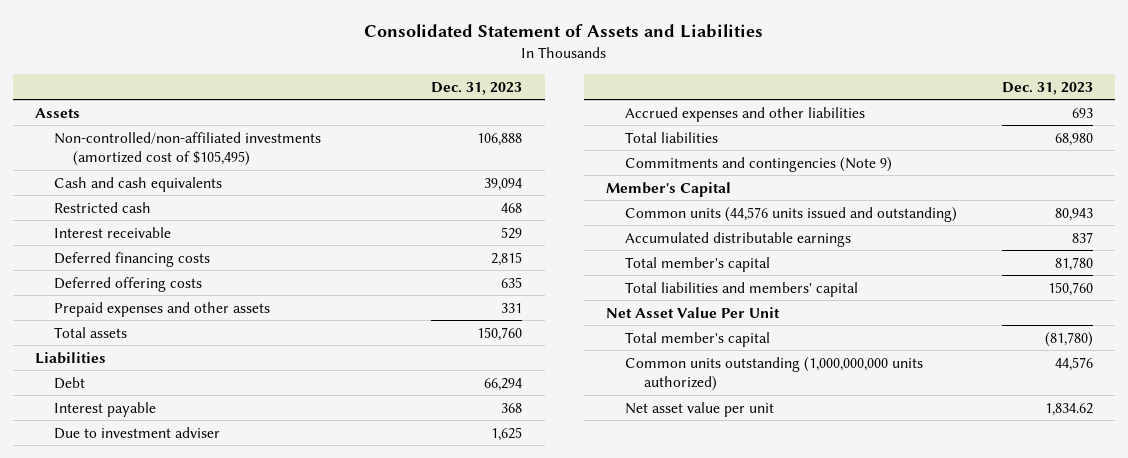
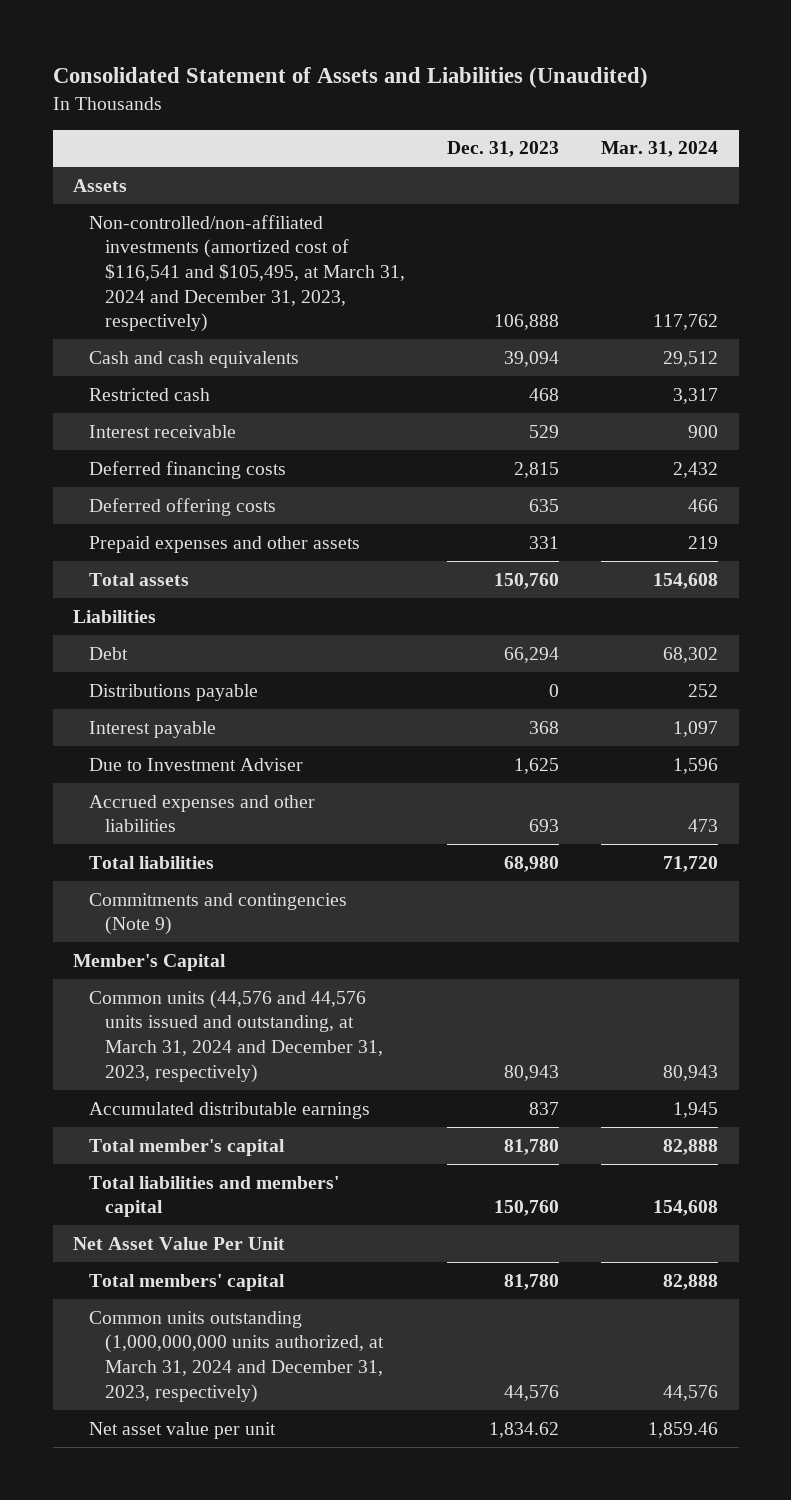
- Consolidated Statement of Assets and Liabilities
+ Consolidated Statement of Assets and Liabilities (Unaudited)
- | Dec. 31, 2023
+ | Dec. 31, 2023 | Mar. 31, 2024
- Non-controlled/non-affiliated investments (amortized cost of $105,495) | 106,888
+ Non-controlled/non-affiliated investments (amortized cost of $116,541 and $105,495, at March 31, 2024 and December 31, 2023, respectively) | 106,888 | 117,762
+ Distributions payable | 0 | 252
- Due to investment adviser | 1,625
+ Due to Investment Adviser | 1,625 | 1,596
- Common units (44,576 units issued and outstanding) | 80,943
+ Common units (44,576 and 44,576 units issued and outstanding, at March 31, 2024 and December 31, 2023, respectively) | 80,943 | 80,943
- Total member's capital | (81,780)
- Common units outstanding (1,000,000,000 units authorized) | 44,576
+ Total members' capital | 81,780 | 82,888
+ Common units outstanding (1,000,000,000 units authorized, at March 31, 2024 and December 31, 2023, respectively) | 44,576 | 44,576

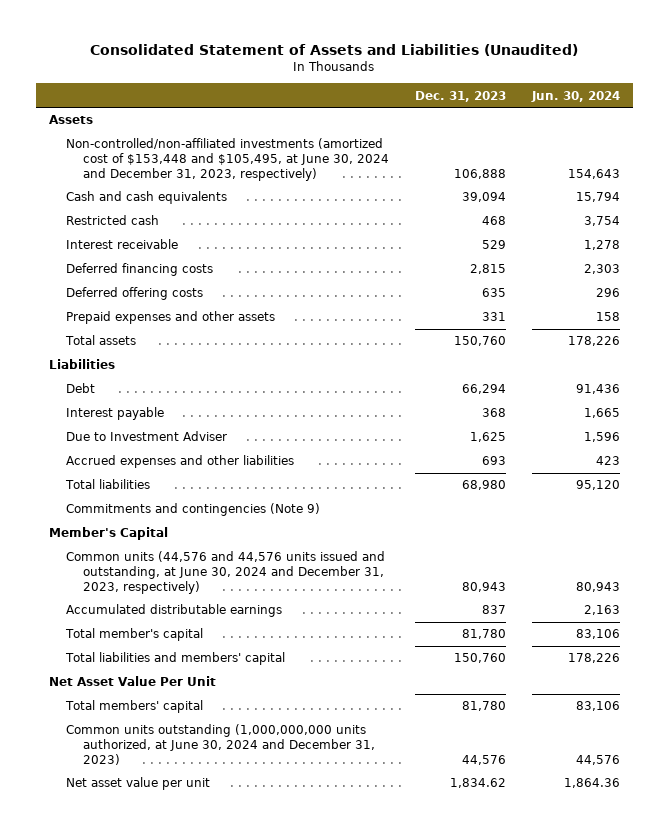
- | Dec. 31, 2023 | Mar. 31, 2024
+ | Dec. 31, 2023 | Jun. 30, 2024
- Non-controlled/non-affiliated investments (amortized cost of $116,541 and $105,495, at March 31, 2024 and December 31, 2023, respectively) | 106,888 | 117,762
+ Non-controlled/non-affiliated investments (amortized cost of $153,448 and $105,495, at June 30, 2024 and December 31, 2023, respectively) | 106,888 | 154,643
- Distributions payable | 0 | 252
- Common units (44,576 and 44,576 units issued and outstanding, at March 31, 2024 and December 31, 2023, respectively) | 80,943 | 80,943
+ Common units (44,576 and 44,576 units issued and outstanding, at June 30, 2024 and December 31, 2023, respectively) | 80,943 | 80,943
- Common units outstanding (1,000,000,000 units authorized, at March 31, 2024 and December 31, 2023, respectively) | 44,576 | 44,576
+ Common units outstanding (1,000,000,000 units authorized, at June 30, 2024 and December 31, 2023) | 44,576 | 44,576

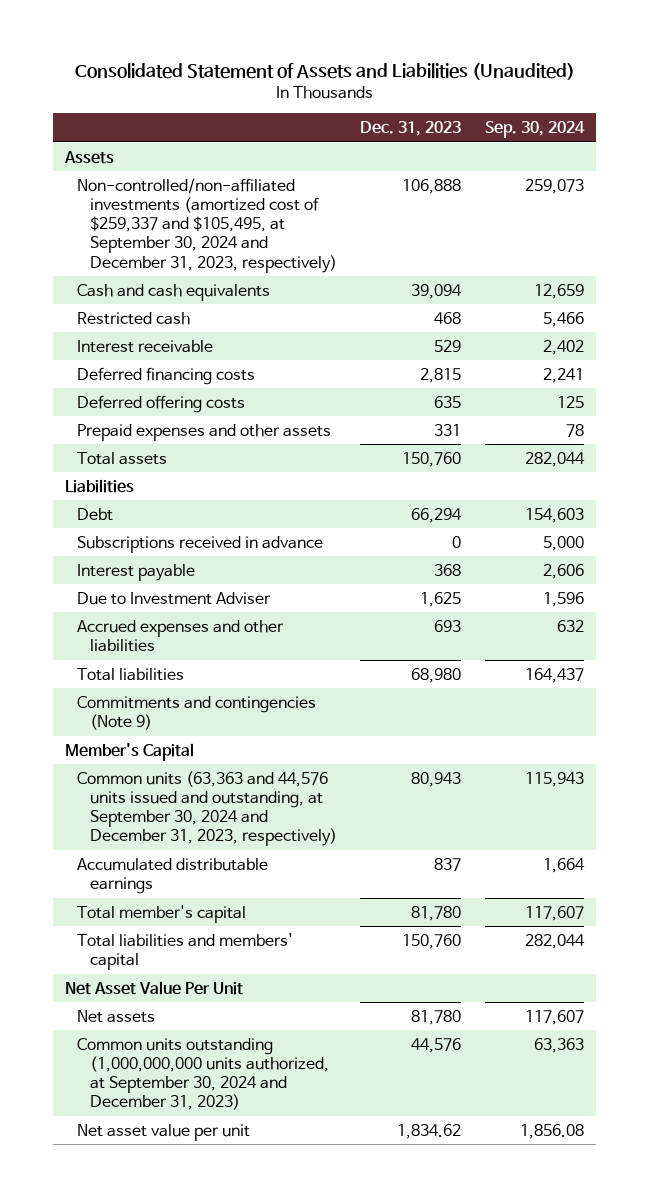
- | Dec. 31, 2023 | Jun. 30, 2024
+ | Dec. 31, 2023 | Sep. 30, 2024
- Non-controlled/non-affiliated investments (amortized cost of $153,448 and $105,495, at June 30, 2024 and December 31, 2023, respectively) | 106,888 | 154,643
+ Non-controlled/non-affiliated investments (amortized cost of $259,337 and $105,495, at September 30, 2024 and December 31, 2023, respectively) | 106,888 | 259,073
+ Subscriptions received in advance | 0 | 5,000
- Common units (44,576 and 44,576 units issued and outstanding, at June 30, 2024 and December 31, 2023, respectively) | 80,943 | 80,943
+ Common units (63,363 and 44,576 units issued and outstanding, at September 30, 2024 and December 31, 2023, respectively) | 80,943 | 115,943
- Total members' capital | 81,780 | 83,106
- Common units outstanding (1,000,000,000 units authorized, at June 30, 2024 and December 31, 2023) | 44,576 | 44,576
+ Net assets | 81,780 | 117,607
+ Common units outstanding (1,000,000,000 units authorized, at September 30, 2024 and December 31, 2023) | 44,576 | 63,363

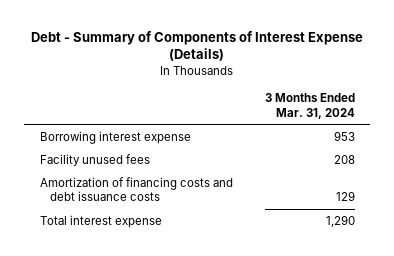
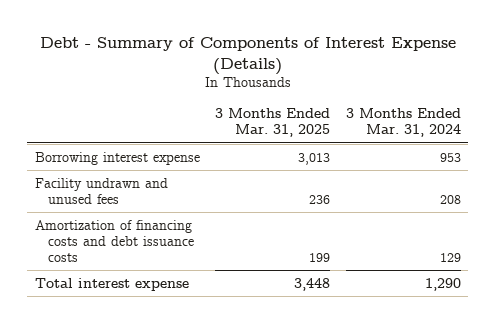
- | 3 Months Ended Mar. 31, 2024
+ | 3 Months Ended Mar. 31, 2025 | 3 Months Ended Mar. 31, 2024
- Facility unused fees | 208
+ Facility undrawn and unused fees | 236 | 208

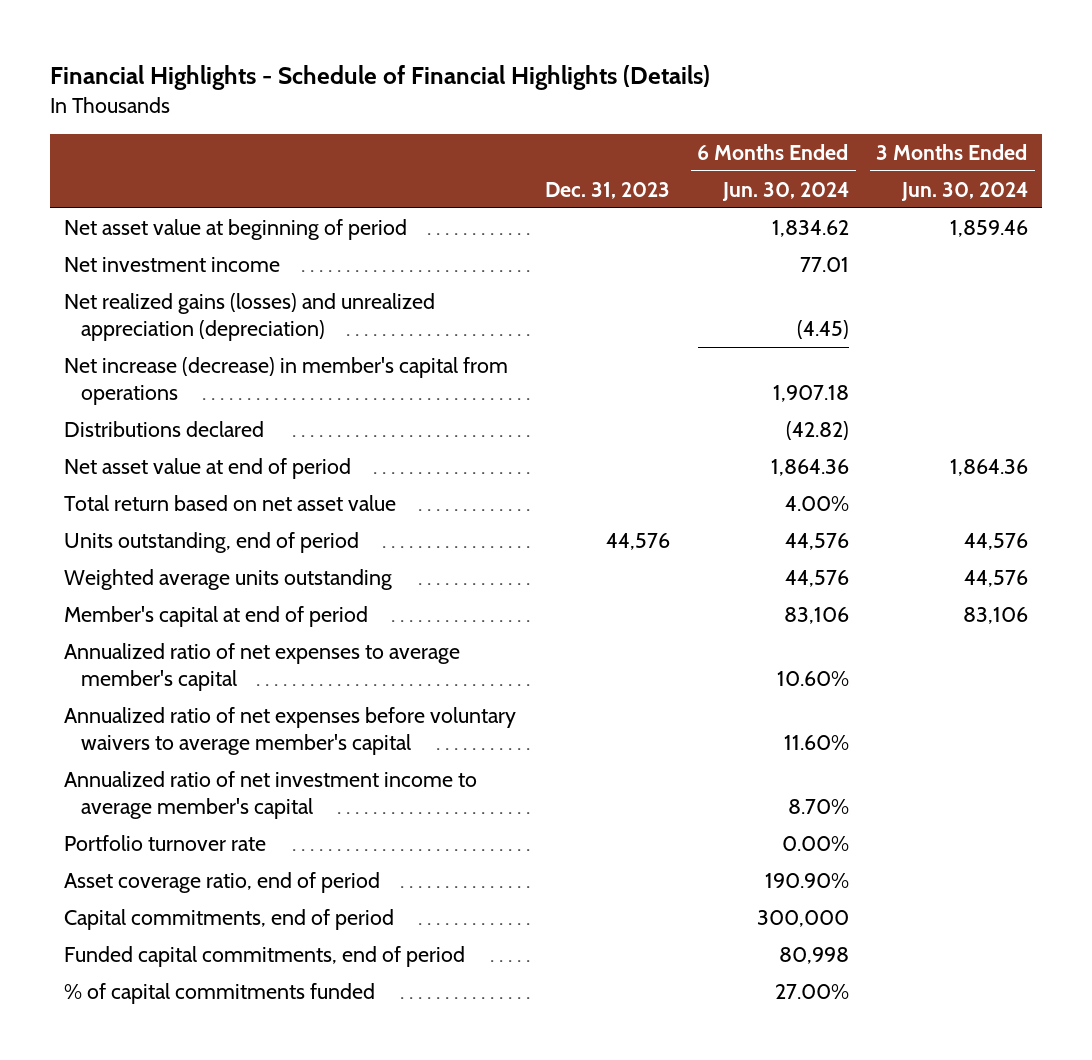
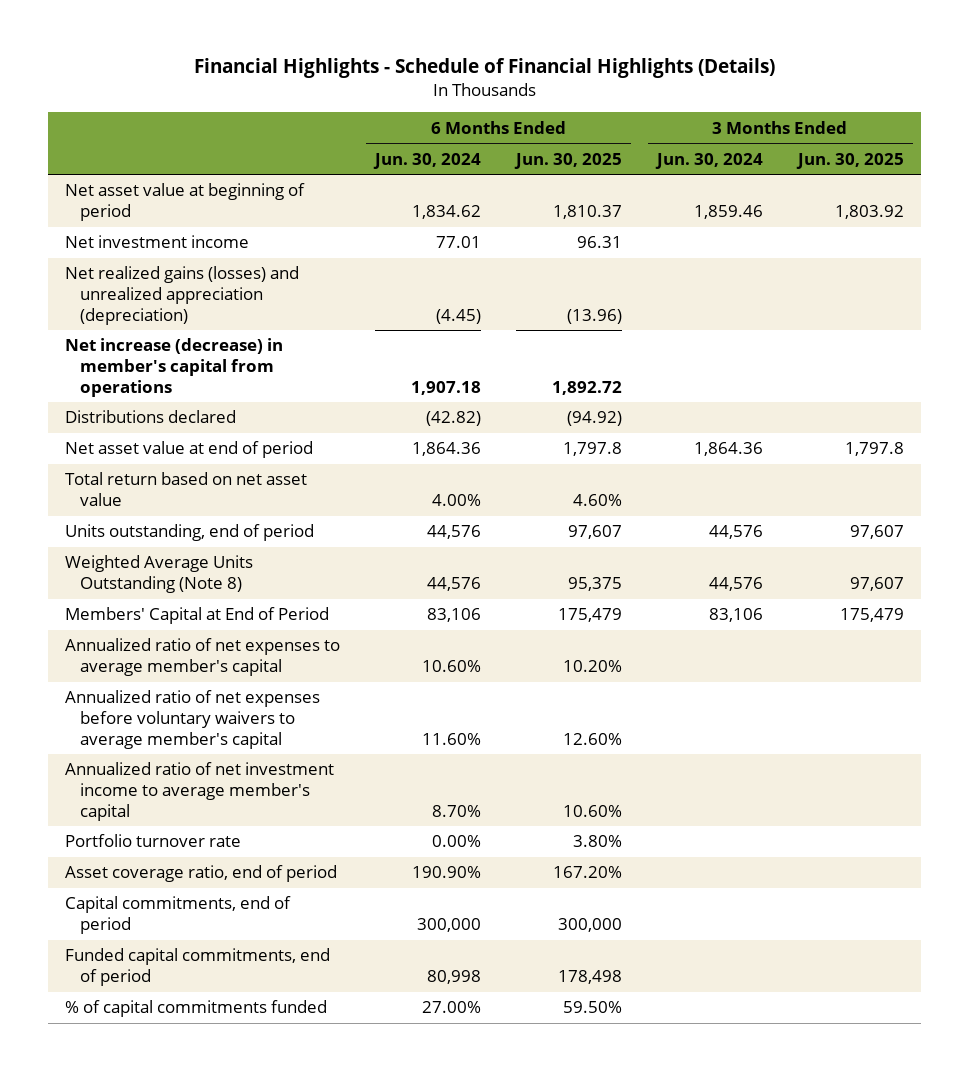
- | Dec. 31, 2023 | 6 Months Ended Jun. 30, 2024 | 3 Months Ended Jun. 30, 2024
+ | 6 Months Ended Jun. 30, 2024 | 6 Months Ended Jun. 30, 2025 | 3 Months Ended Jun. 30, 2024 | 3 Months Ended Jun. 30, 2025
- Weighted average units outstanding | | 44,576 | 44,576
- Member's capital at end of period | | 83,106 | 83,106
+ Weighted Average Units Outstanding (Note 8) | 44,576 | 95,375 | 44,576 | 97,607
+ Members' Capital at End of Period | 83,106 | 175,479 | 83,106 | 175,479

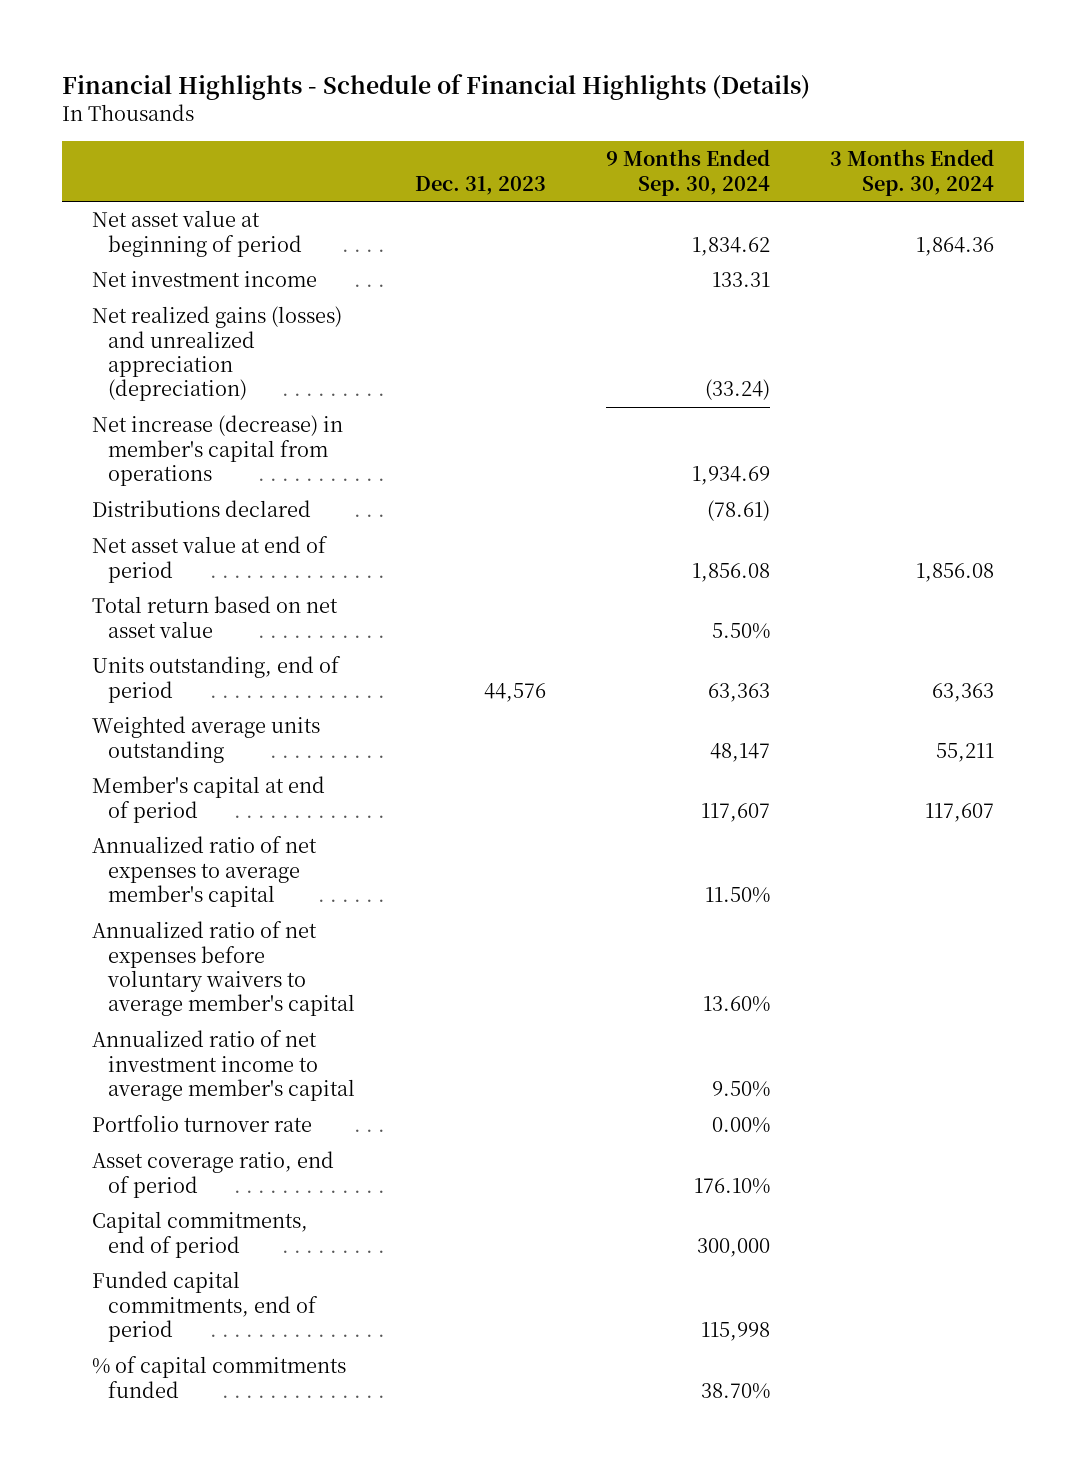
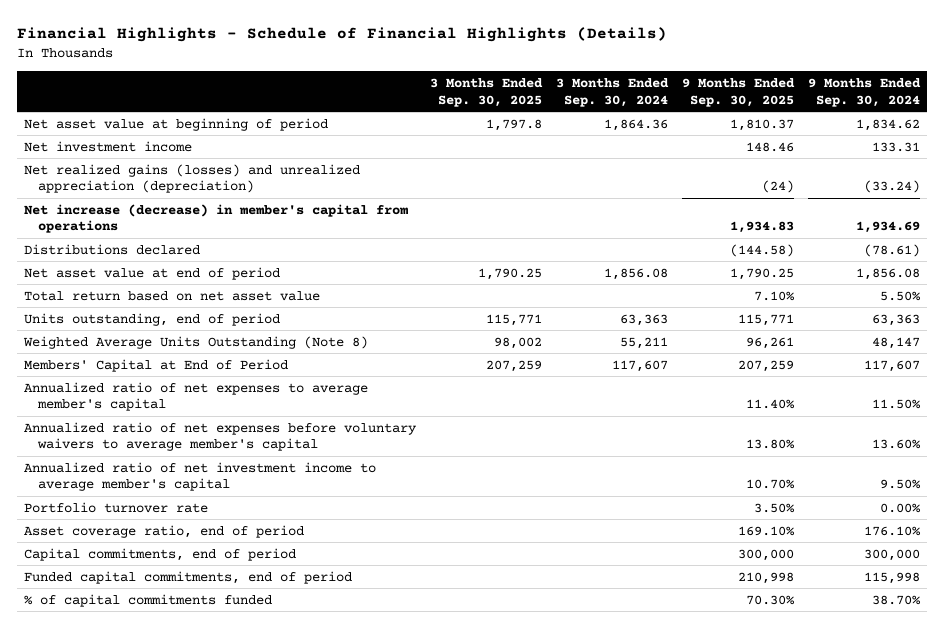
- | Dec. 31, 2023 | 9 Months Ended Sep. 30, 2024 | 3 Months Ended Sep. 30, 2024
+ | 3 Months Ended Sep. 30, 2025 | 3 Months Ended Sep. 30, 2024 | 9 Months Ended Sep. 30, 2025 | 9 Months Ended Sep. 30, 2024
- Weighted average units outstanding | | 48,147 | 55,211
- Member's capital at end of period | | 117,607 | 117,607
+ Weighted Average Units Outstanding (Note 8) | 98,002 | 55,211 | 96,261 | 48,147
+ Members' Capital at End of Period | 207,259 | 117,607 | 207,259 | 117,607

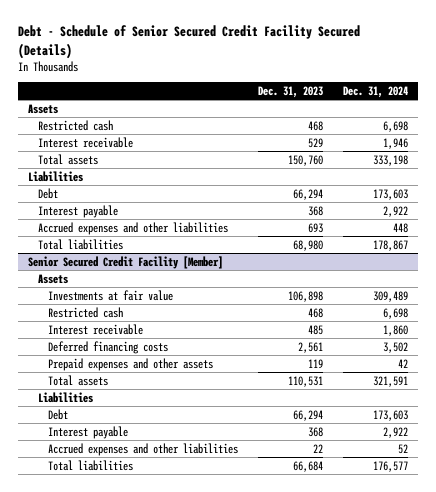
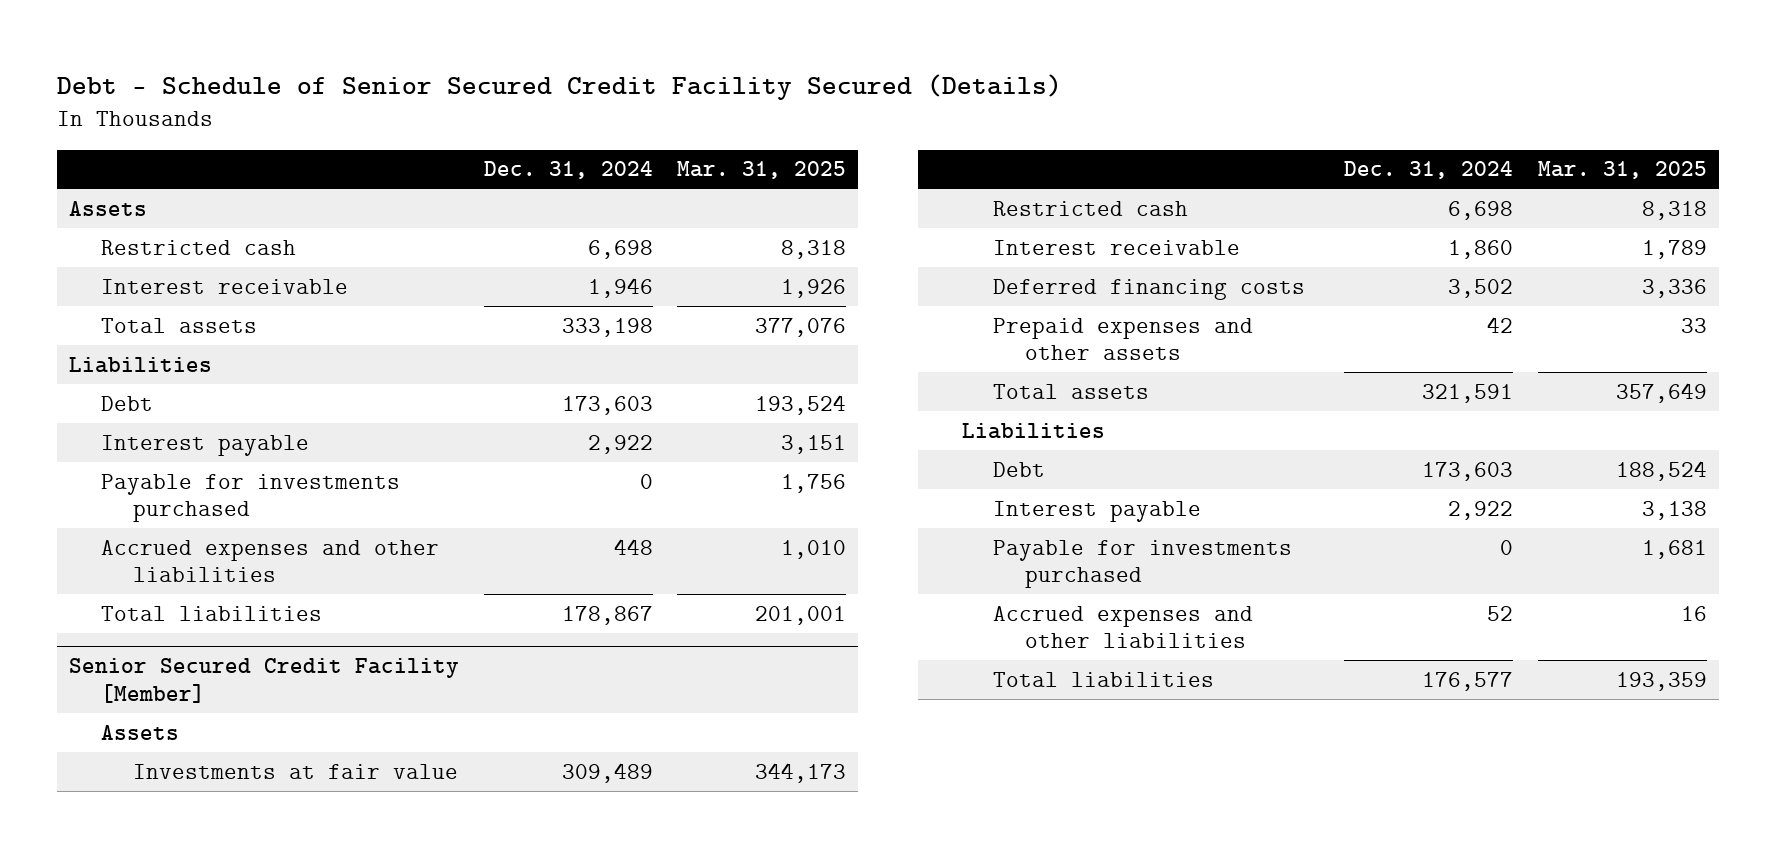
- | Dec. 31, 2023 | Dec. 31, 2024
+ | Dec. 31, 2024 | Mar. 31, 2025
+ Payable for investments purchased | 0 | 1,756
@ Senior Secured Credit Facility [Member]
+ Payable for investments purchased | 0 | 1,681

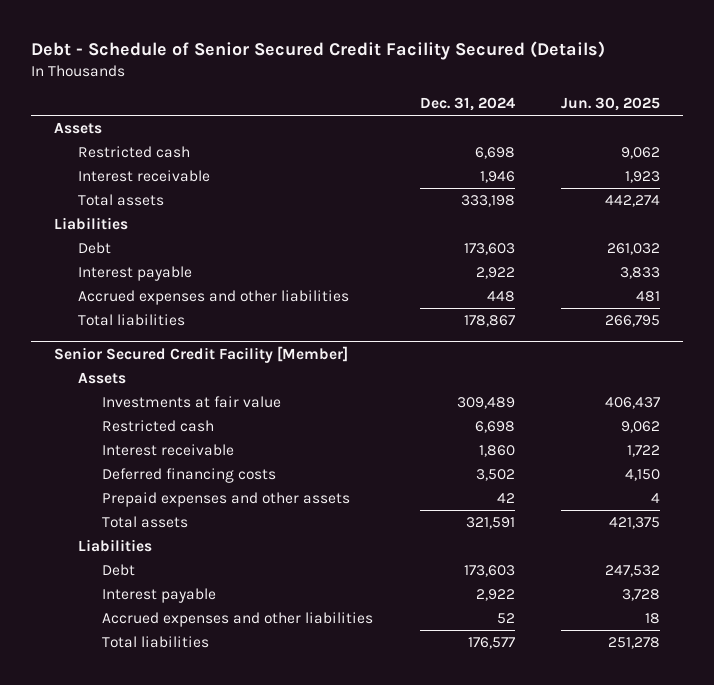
- | Dec. 31, 2024 | Mar. 31, 2025
+ | Dec. 31, 2024 | Jun. 30, 2025
- Payable for investments purchased | 0 | 1,756
@ Senior Secured Credit Facility [Member]
- Payable for investments purchased | 0 | 1,681

